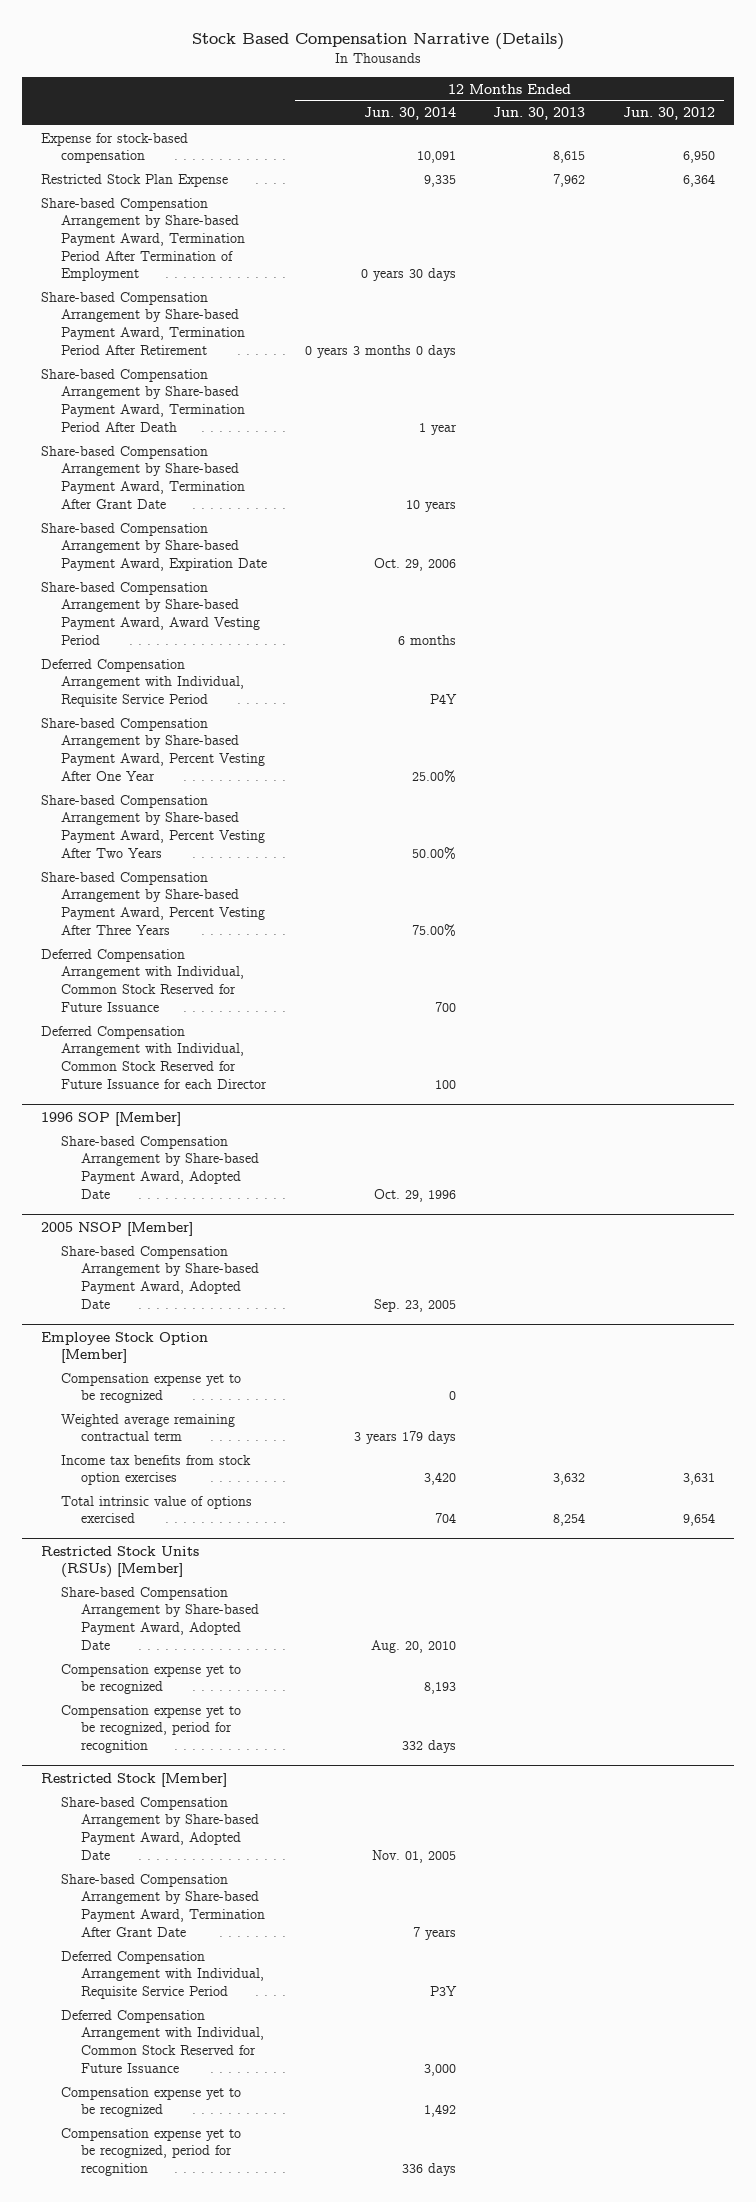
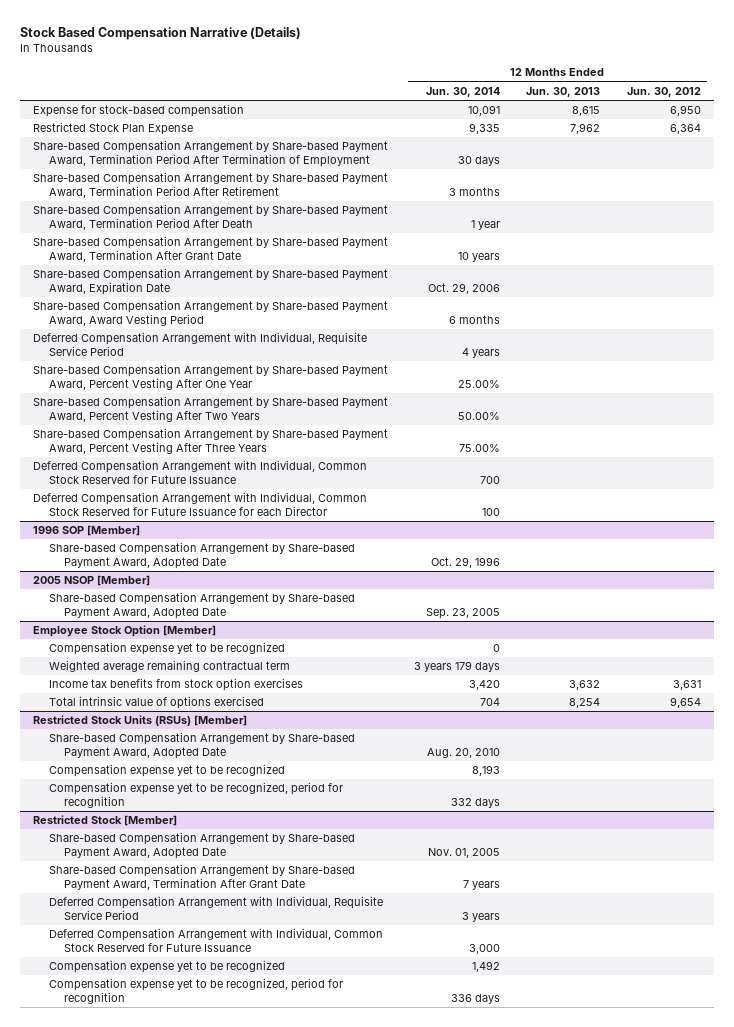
- Share-based Compensation Arrangement by Share-based Payment Award, Termination Period After Termination of Employment | 0 years 30 days | |
- Share-based Compensation Arrangement by Share-based Payment Award, Termination Period After Retirement | 0 years 3 months 0 days | |
+ Share-based Compensation Arrangement by Share-based Payment Award, Termination Period After Termination of Employment | 30 days | |
+ Share-based Compensation Arrangement by Share-based Payment Award, Termination Period After Retirement | 3 months | |
- Deferred Compensation Arrangement with Individual, Requisite Service Period | P4Y | |
+ Deferred Compensation Arrangement with Individual, Requisite Service Period | 4 years | |
@ Restricted Stock [Member]
- Deferred Compensation Arrangement with Individual, Requisite Service Period | P3Y | |
+ Deferred Compensation Arrangement with Individual, Requisite Service Period | 3 years | |

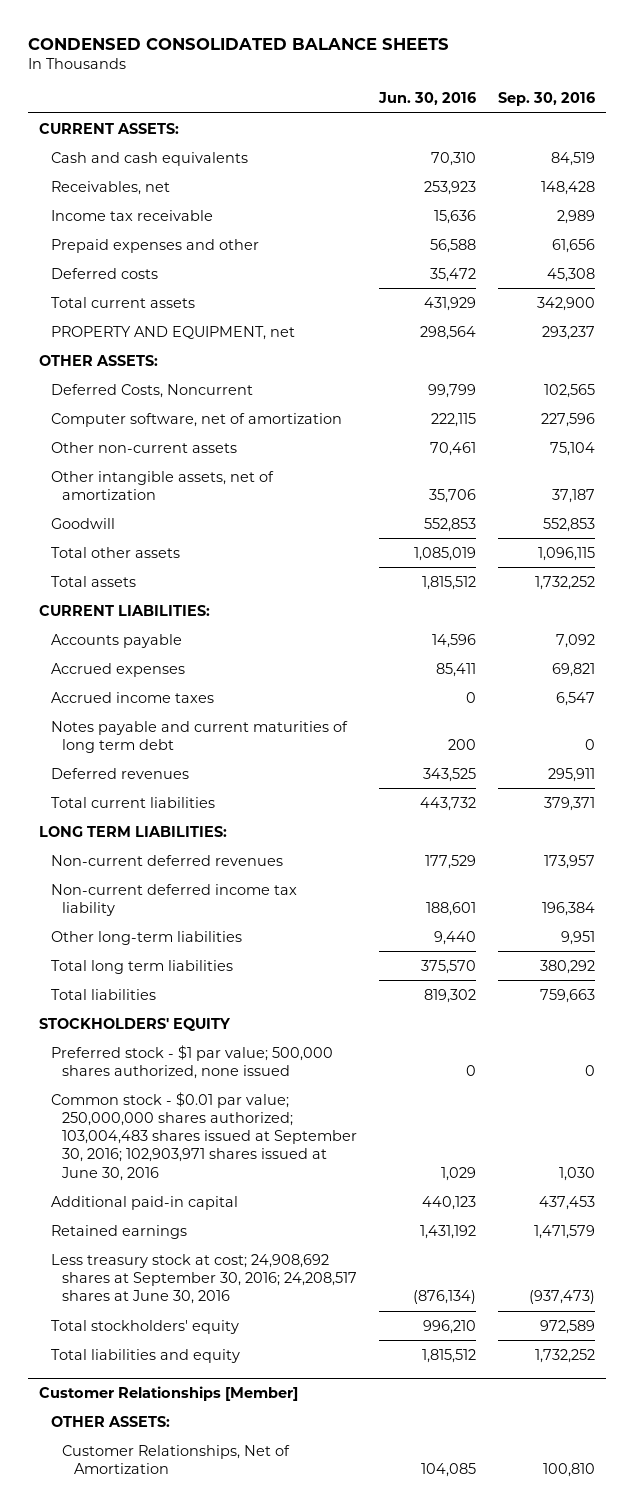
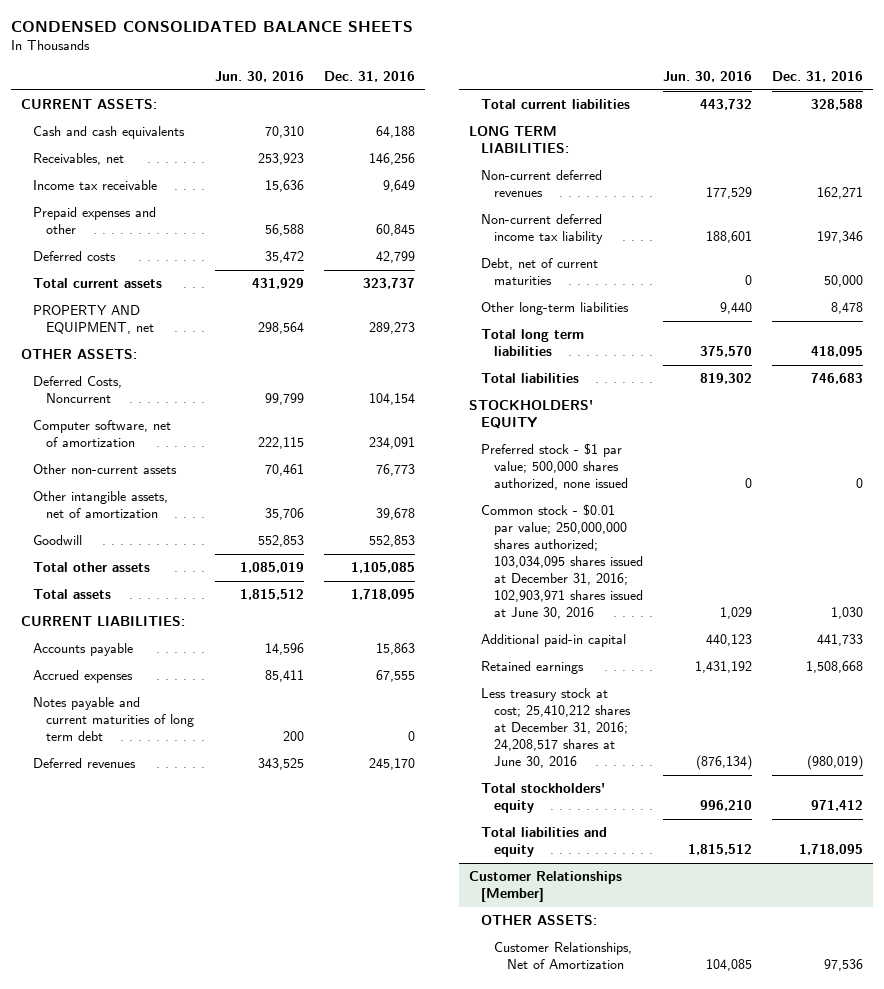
- | Jun. 30, 2016 | Sep. 30, 2016
+ | Jun. 30, 2016 | Dec. 31, 2016
- Accrued income taxes | 0 | 6,547
+ Debt, net of current maturities | 0 | 50,000
- Common stock - $0.01 par value; 250,000,000 shares authorized; 103,004,483 shares issued at September 30, 2016; 102,903,971 shares issued at June 30, 2016 | 1,029 | 1,030
+ Common stock - $0.01 par value; 250,000,000 shares authorized; 103,034,095 shares issued at December 31, 2016; 102,903,971 shares issued at June 30, 2016 | 1,029 | 1,030
- Less treasury stock at cost; 24,908,692 shares at September 30, 2016; 24,208,517 shares at June 30, 2016 | (876,134) | (937,473)
+ Less treasury stock at cost; 25,410,212 shares at December 31, 2016; 24,208,517 shares at June 30, 2016 | (876,134) | (980,019)

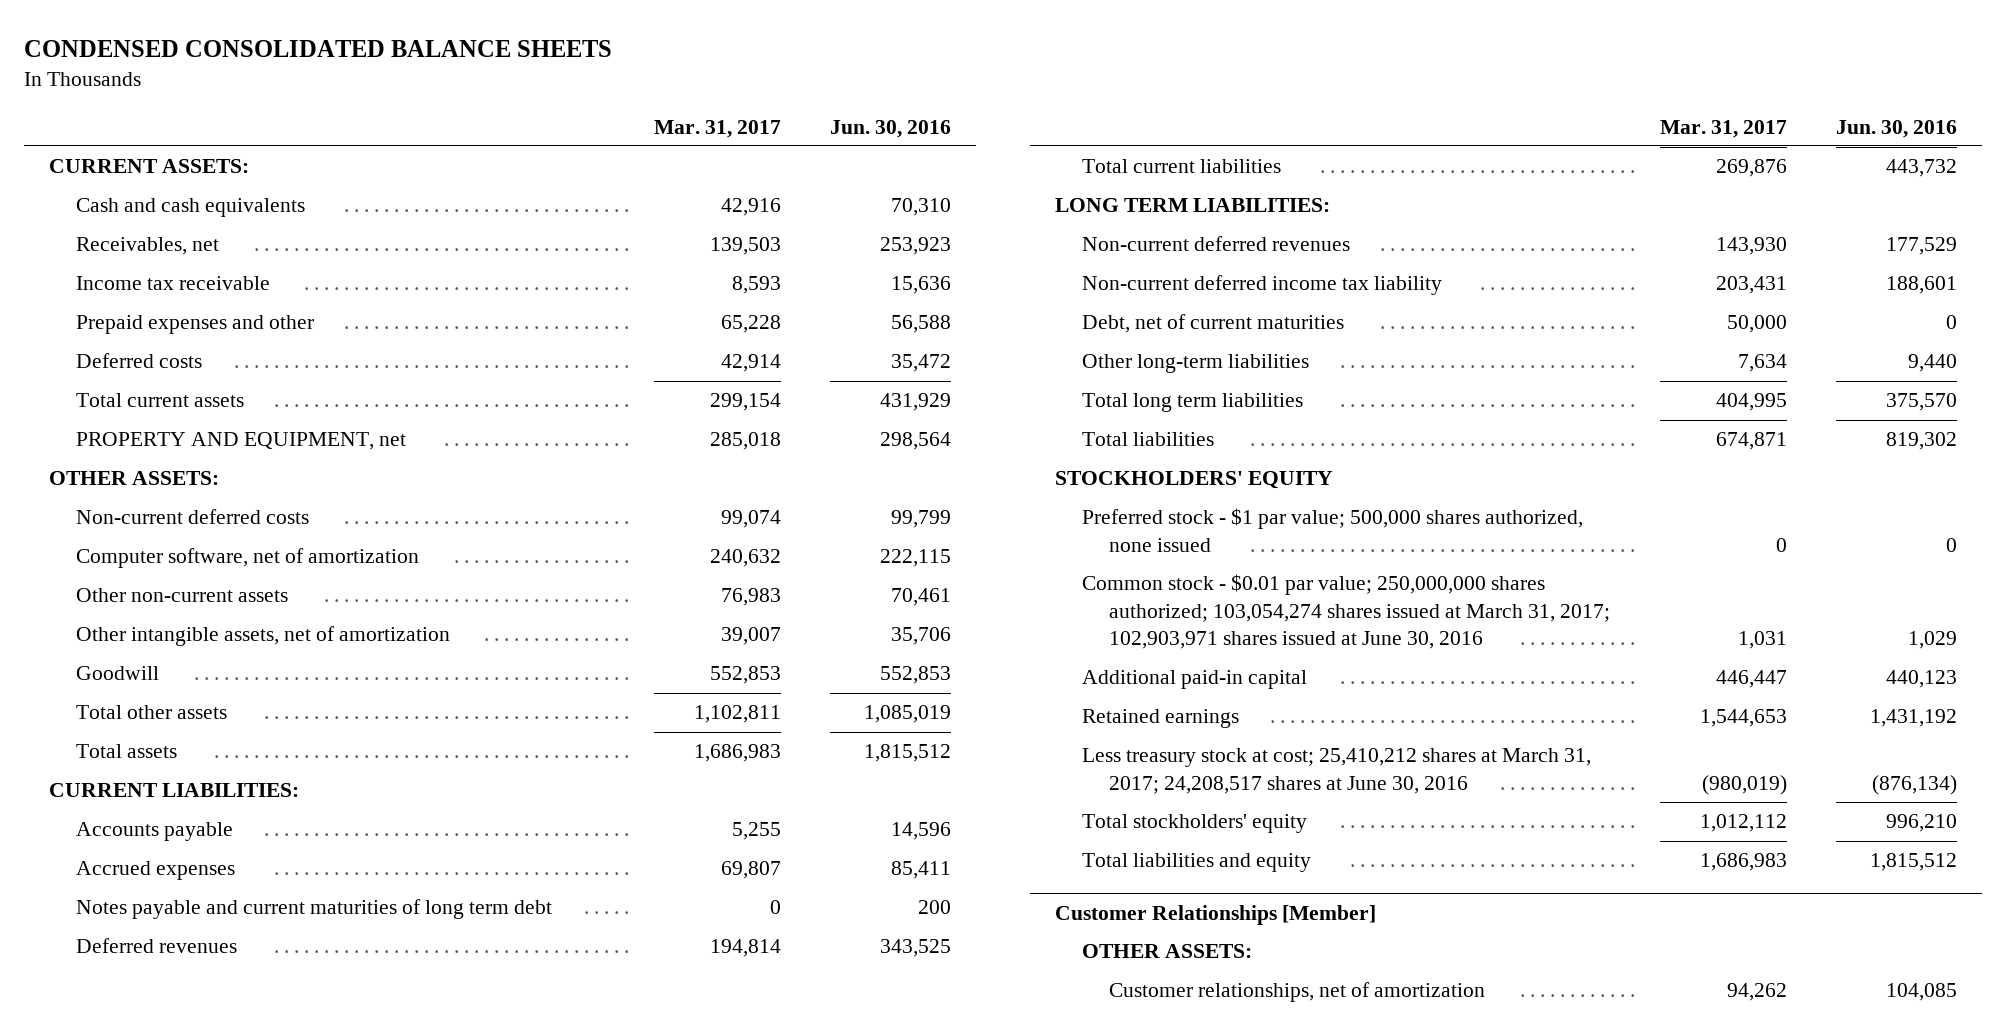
- | Jun. 30, 2016 | Dec. 31, 2016
+ | Mar. 31, 2017 | Jun. 30, 2016
- Deferred Costs, Noncurrent | 99,799 | 104,154
+ Non-current deferred costs | 99,074 | 99,799
- Common stock - $0.01 par value; 250,000,000 shares authorized; 103,034,095 shares issued at December 31, 2016; 102,903,971 shares issued at June 30, 2016 | 1,029 | 1,030
+ Common stock - $0.01 par value; 250,000,000 shares authorized; 103,054,274 shares issued at March 31, 2017; 102,903,971 shares issued at June 30, 2016 | 1,031 | 1,029
- Less treasury stock at cost; 25,410,212 shares at December 31, 2016; 24,208,517 shares at June 30, 2016 | (876,134) | (980,019)
+ Less treasury stock at cost; 25,410,212 shares at March 31, 2017; 24,208,517 shares at June 30, 2016 | (980,019) | (876,134)
@ Customer Relationships [Member]
- Customer Relationships, Net of Amortization | 104,085 | 97,536
+ Customer relationships, net of amortization | 94,262 | 104,085

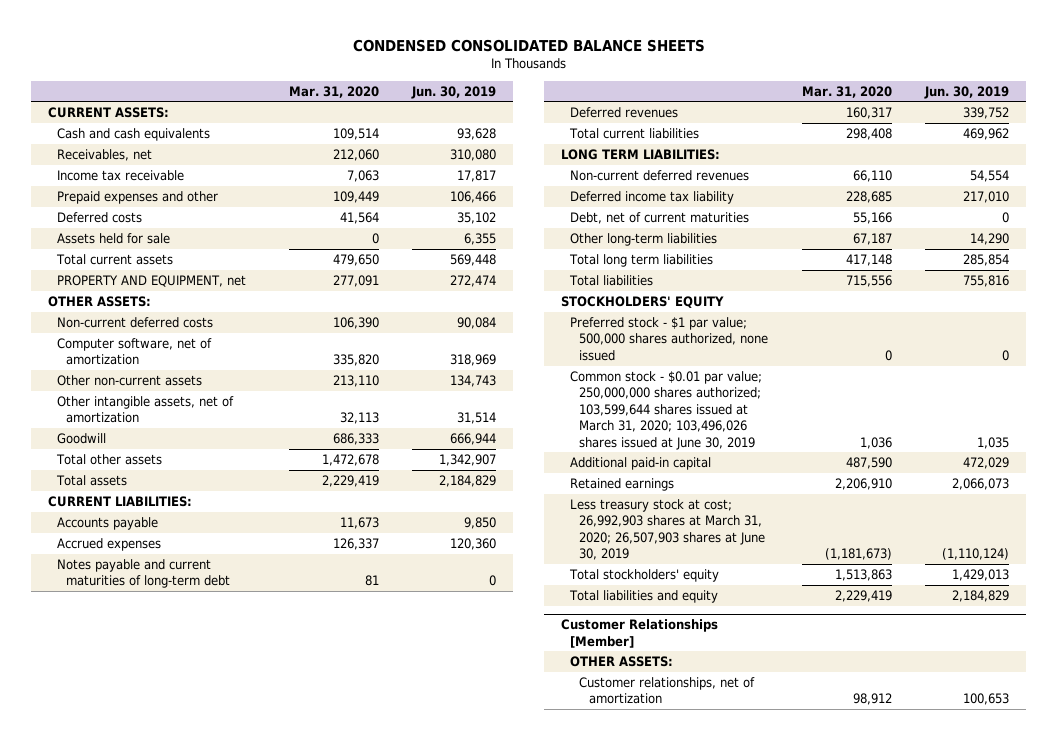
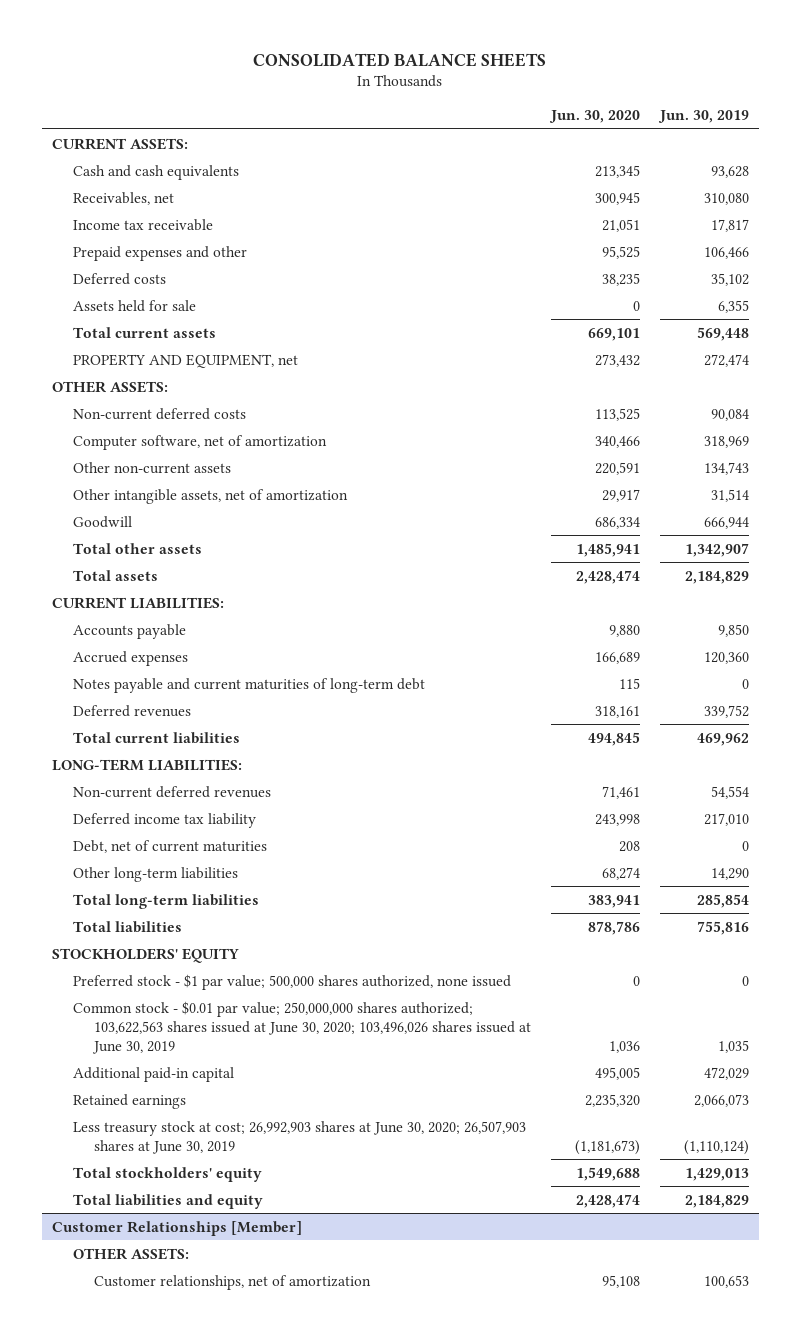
- CONDENSED CONSOLIDATED BALANCE SHEETS
+ CONSOLIDATED BALANCE SHEETS
- | Mar. 31, 2020 | Jun. 30, 2019
+ | Jun. 30, 2020 | Jun. 30, 2019
- LONG TERM LIABILITIES:
+ LONG-TERM LIABILITIES:
- Total long term liabilities | 417,148 | 285,854
+ Total long-term liabilities | 383,941 | 285,854
- Common stock - $0.01 par value; 250,000,000 shares authorized; 103,599,644 shares issued at March 31, 2020; 103,496,026 shares issued at June 30, 2019 | 1,036 | 1,035
+ Common stock - $0.01 par value; 250,000,000 shares authorized; 103,622,563 shares issued at June 30, 2020; 103,496,026 shares issued at June 30, 2019 | 1,036 | 1,035
- Less treasury stock at cost; 26,992,903 shares at March 31, 2020; 26,507,903 shares at June 30, 2019 | (1,181,673) | (1,110,124)
+ Less treasury stock at cost; 26,992,903 shares at June 30, 2020; 26,507,903 shares at June 30, 2019 | (1,181,673) | (1,110,124)

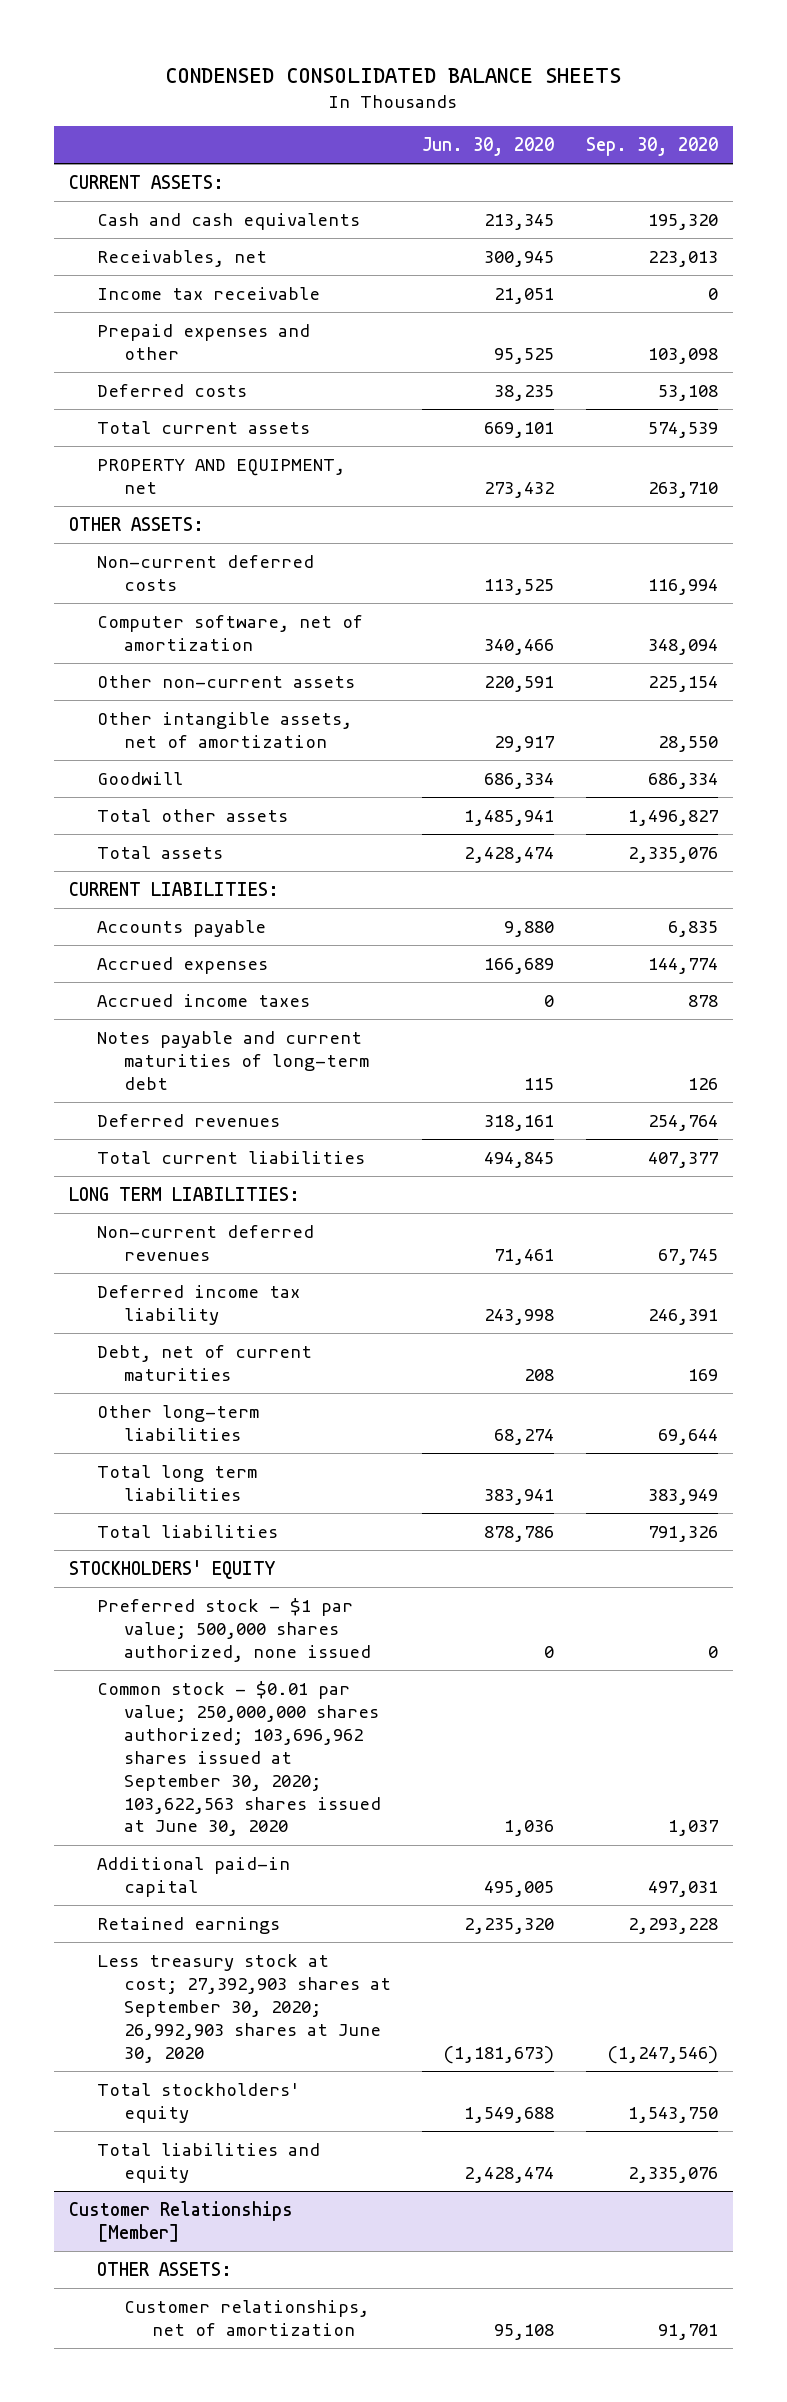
- CONSOLIDATED BALANCE SHEETS
+ CONDENSED CONSOLIDATED BALANCE SHEETS
- | Jun. 30, 2020 | Jun. 30, 2019
+ | Jun. 30, 2020 | Sep. 30, 2020
- Assets held for sale | 0 | 6,355
+ Accrued income taxes | 0 | 878
- LONG-TERM LIABILITIES:
+ LONG TERM LIABILITIES:
- Total long-term liabilities | 383,941 | 285,854
+ Total long term liabilities | 383,941 | 383,949
- Common stock - $0.01 par value; 250,000,000 shares authorized; 103,622,563 shares issued at June 30, 2020; 103,496,026 shares issued at June 30, 2019 | 1,036 | 1,035
+ Common stock - $0.01 par value; 250,000,000 shares authorized; 103,696,962 shares issued at September 30, 2020; 103,622,563 shares issued at June 30, 2020 | 1,036 | 1,037
- Less treasury stock at cost; 26,992,903 shares at June 30, 2020; 26,507,903 shares at June 30, 2019 | (1,181,673) | (1,110,124)
+ Less treasury stock at cost; 27,392,903 shares at September 30, 2020; 26,992,903 shares at June 30, 2020 | (1,181,673) | (1,247,546)

